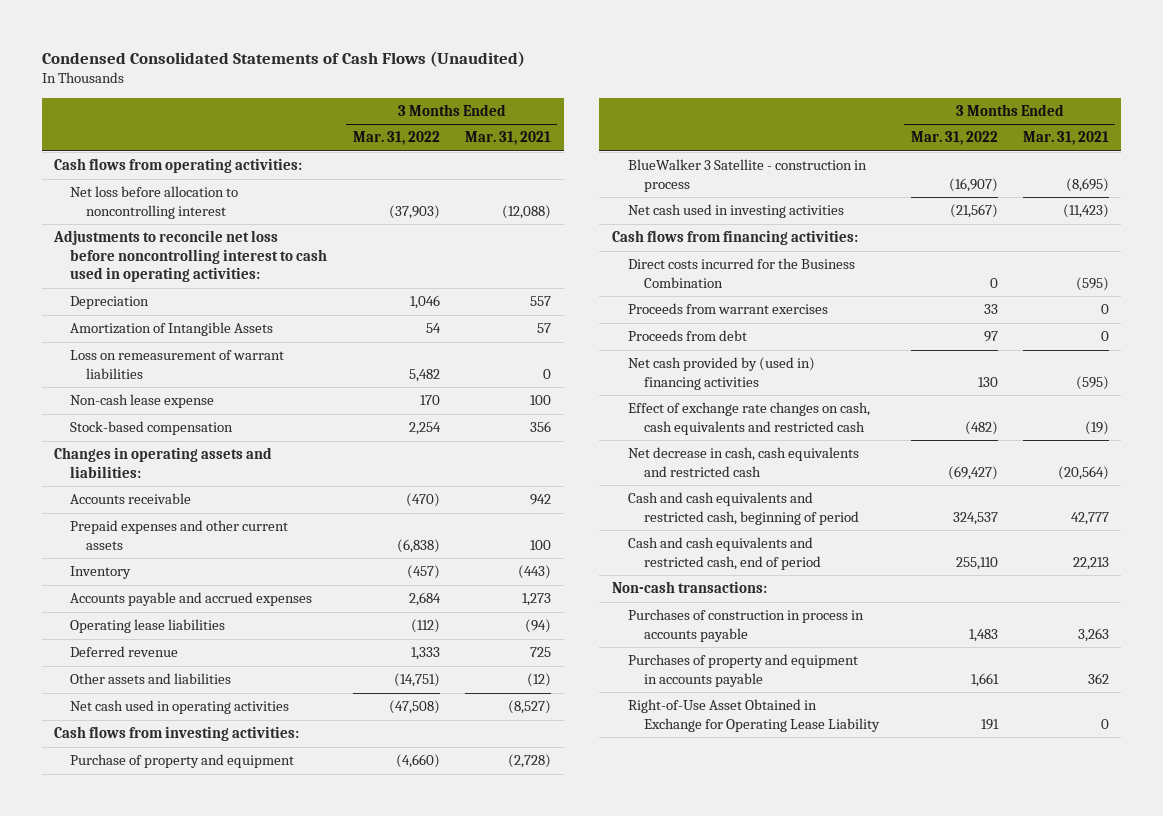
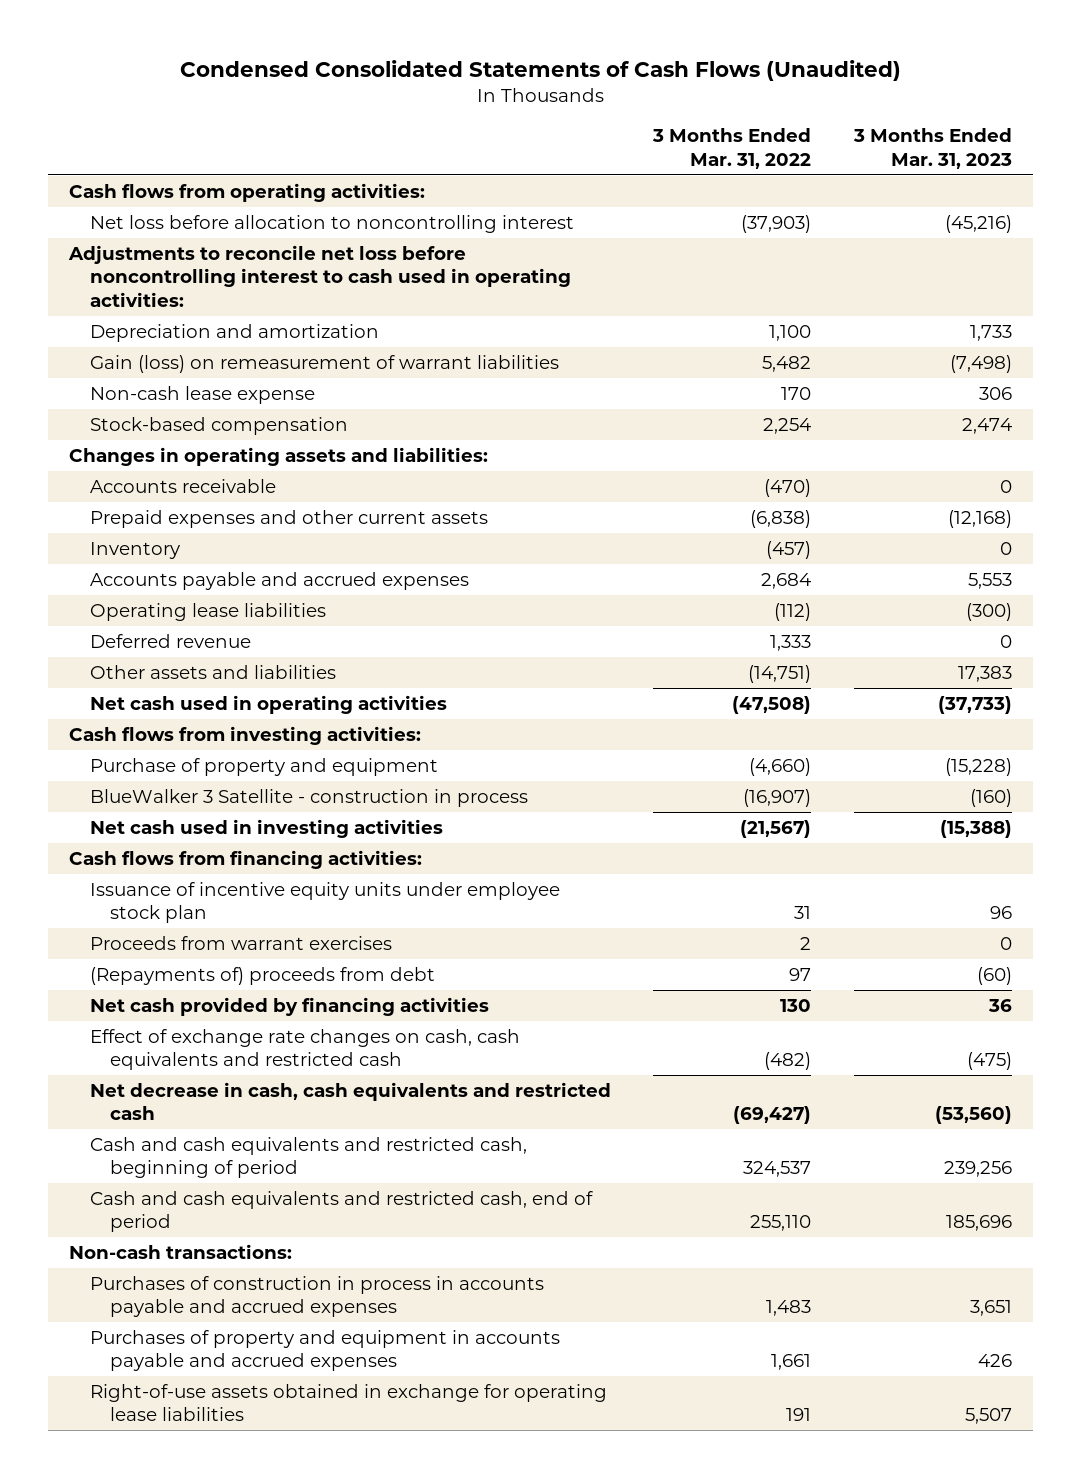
- | 3 Months Ended Mar. 31, 2022 | 3 Months Ended Mar. 31, 2021
+ | 3 Months Ended Mar. 31, 2022 | 3 Months Ended Mar. 31, 2023
- Depreciation | 1,046 | 557
- Amortization of Intangible Assets | 54 | 57
- Loss on remeasurement of warrant liabilities | 5,482 | 0
+ Depreciation and amortization | 1,100 | 1,733
+ Gain (loss) on remeasurement of warrant liabilities | 5,482 | (7,498)
- Direct costs incurred for the Business Combination | 0 | (595)
- Proceeds from warrant exercises | 33 | 0
- Proceeds from debt | 97 | 0
- Net cash provided by (used in) financing activities | 130 | (595)
+ Issuance of incentive equity units under employee stock plan | 31 | 96
+ Proceeds from warrant exercises | 2 | 0
+ (Repayments of) proceeds from debt | 97 | (60)
+ Net cash provided by financing activities | 130 | 36
- Purchases of construction in process in accounts payable | 1,483 | 3,263
- Purchases of property and equipment in accounts payable | 1,661 | 362
- Right-of-Use Asset Obtained in Exchange for Operating Lease Liability | 191 | 0
+ Purchases of construction in process in accounts payable and accrued expenses | 1,483 | 3,651
+ Purchases of property and equipment in accounts payable and accrued expenses | 1,661 | 426
+ Right-of-use assets obtained in exchange for operating lease liabilities | 191 | 5,507

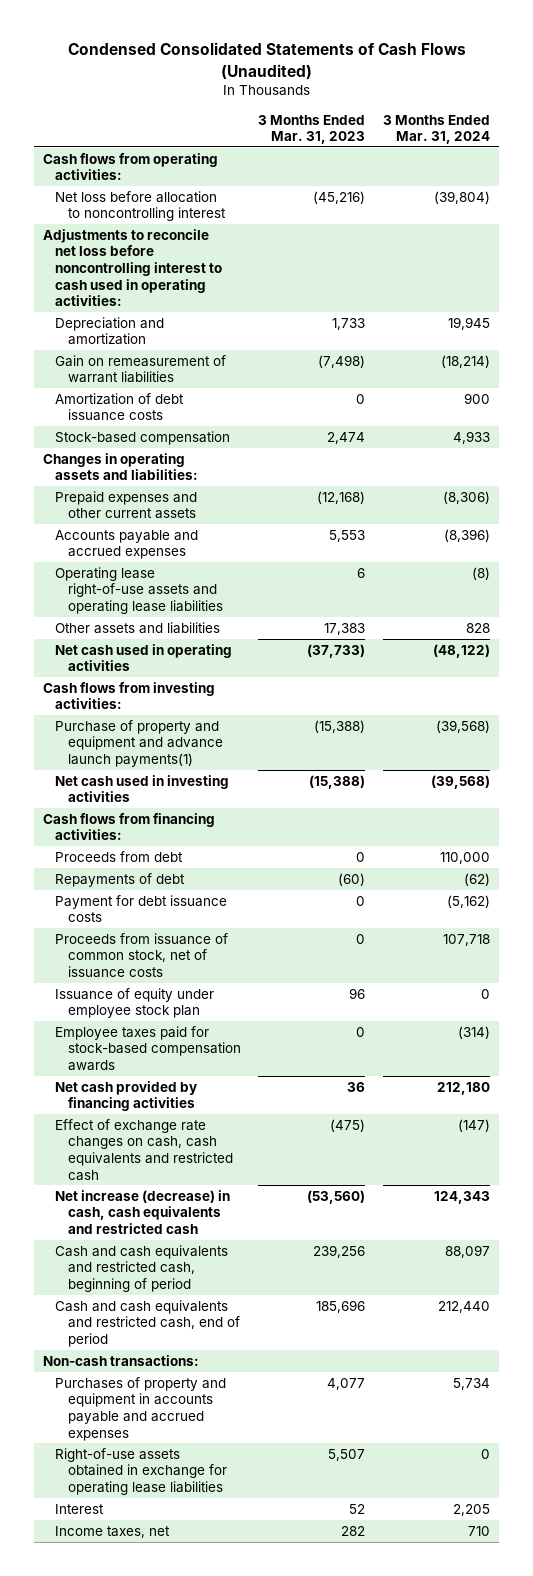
- | 3 Months Ended Mar. 31, 2022 | 3 Months Ended Mar. 31, 2023
+ | 3 Months Ended Mar. 31, 2023 | 3 Months Ended Mar. 31, 2024
- Gain (loss) on remeasurement of warrant liabilities | 5,482 | (7,498)
- Non-cash lease expense | 170 | 306
+ Gain on remeasurement of warrant liabilities | (7,498) | (18,214)
+ Amortization of debt issuance costs | 0 | 900
- Accounts receivable | (470) | 0
- Inventory | (457) | 0
- Operating lease liabilities | (112) | (300)
- Deferred revenue | 1,333 | 0
+ Operating lease right-of-use assets and operating lease liabilities | 6 | (8)
- Purchase of property and equipment | (4,660) | (15,228)
- BlueWalker 3 Satellite - construction in process | (16,907) | (160)
+ Purchase of property and equipment and advance launch payments(1) | (15,388) | (39,568)
- Issuance of incentive equity units under employee stock plan | 31 | 96
- Proceeds from warrant exercises | 2 | 0
- (Repayments of) proceeds from debt | 97 | (60)
+ Proceeds from debt | 0 | 110,000
+ Repayments of debt | (60) | (62)
+ Payment for debt issuance costs | 0 | (5,162)
+ Proceeds from issuance of common stock, net of issuance costs | 0 | 107,718
+ Issuance of equity under employee stock plan | 96 | 0
+ Employee taxes paid for stock-based compensation awards | 0 | (314)
- Net decrease in cash, cash equivalents and restricted cash | (69,427) | (53,560)
+ Net increase (decrease) in cash, cash equivalents and restricted cash | (53,560) | 124,343
- Purchases of construction in process in accounts payable and accrued expenses | 1,483 | 3,651
- Purchases of property and equipment in accounts payable and accrued expenses | 1,661 | 426
+ Purchases of property and equipment in accounts payable and accrued expenses | 4,077 | 5,734
+ Interest | 52 | 2,205
+ Income taxes, net | 282 | 710

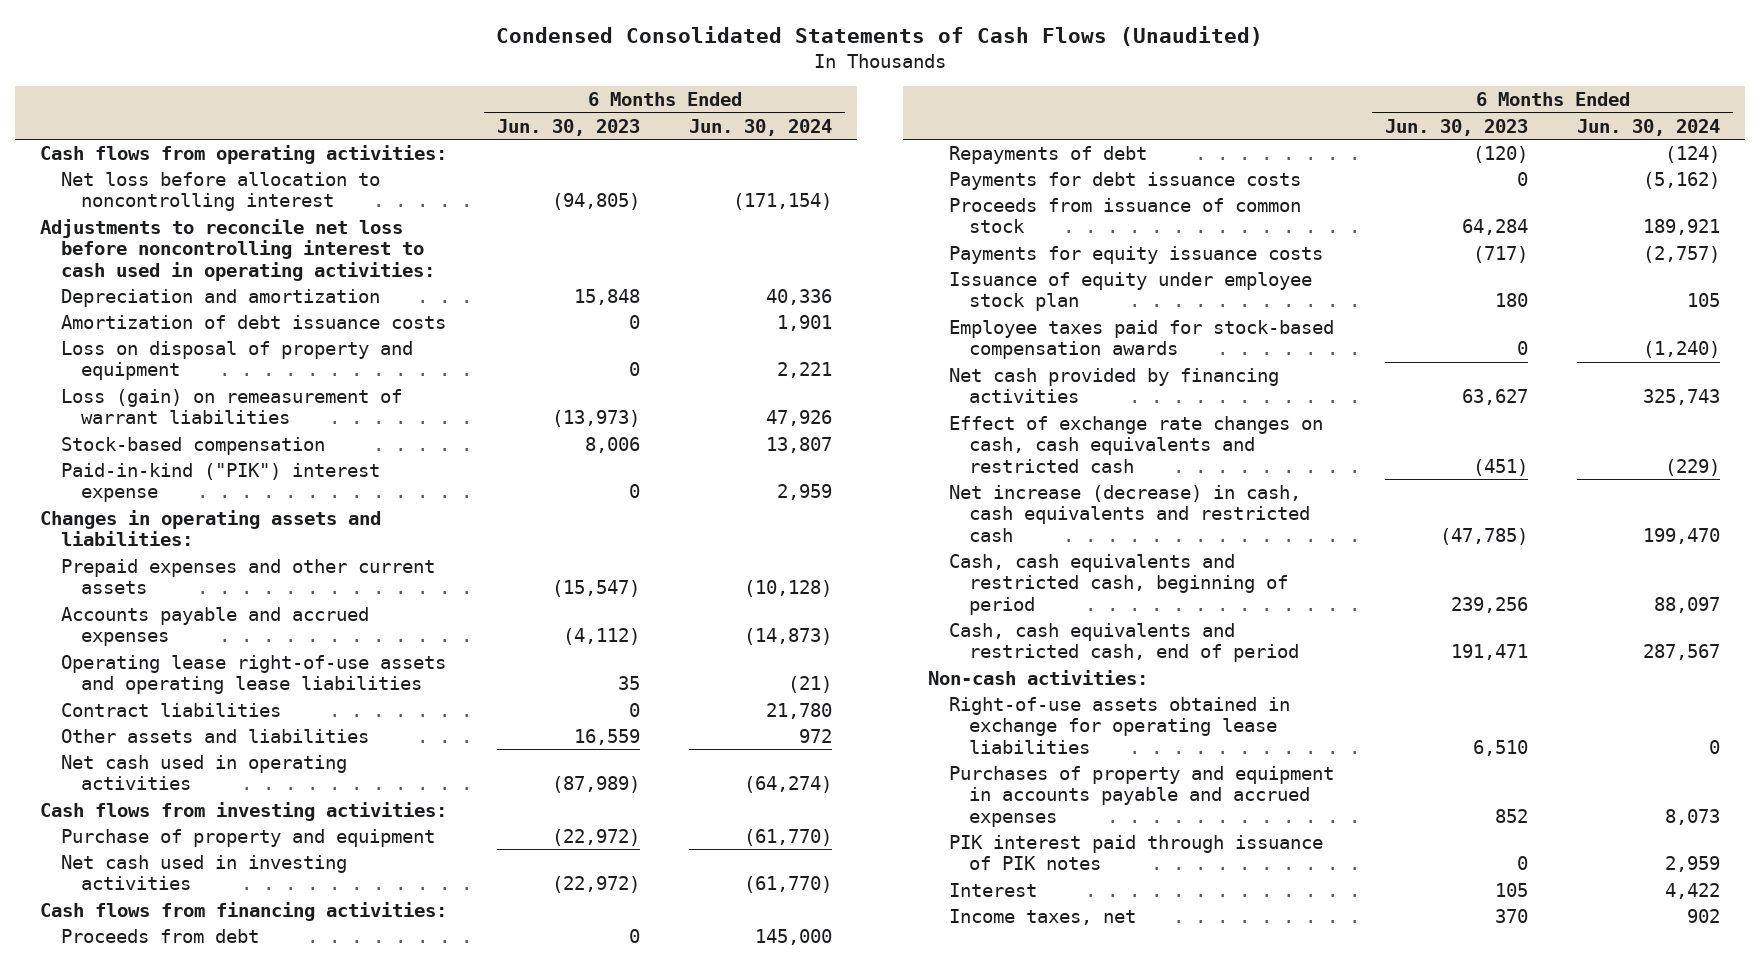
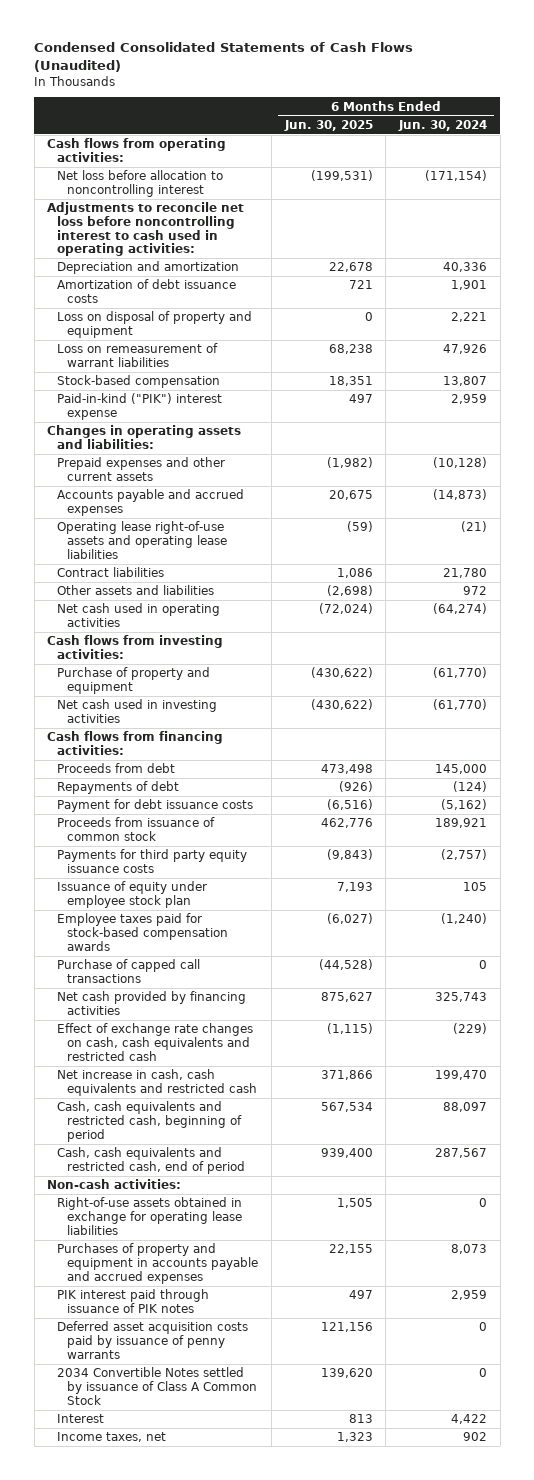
- | 6 Months Ended Jun. 30, 2023 | 6 Months Ended Jun. 30, 2024
+ | 6 Months Ended Jun. 30, 2025 | 6 Months Ended Jun. 30, 2024
- Loss (gain) on remeasurement of warrant liabilities | (13,973) | 47,926
+ Loss on remeasurement of warrant liabilities | 68,238 | 47,926
- Payments for debt issuance costs | 0 | (5,162)
+ Payment for debt issuance costs | (6,516) | (5,162)
- Payments for equity issuance costs | (717) | (2,757)
+ Payments for third party equity issuance costs | (9,843) | (2,757)
+ Purchase of capped call transactions | (44,528) | 0
- Net increase (decrease) in cash, cash equivalents and restricted cash | (47,785) | 199,470
+ Net increase in cash, cash equivalents and restricted cash | 371,866 | 199,470
+ Deferred asset acquisition costs paid by issuance of penny warrants | 121,156 | 0
+ 2034 Convertible Notes settled by issuance of Class A Common Stock | 139,620 | 0

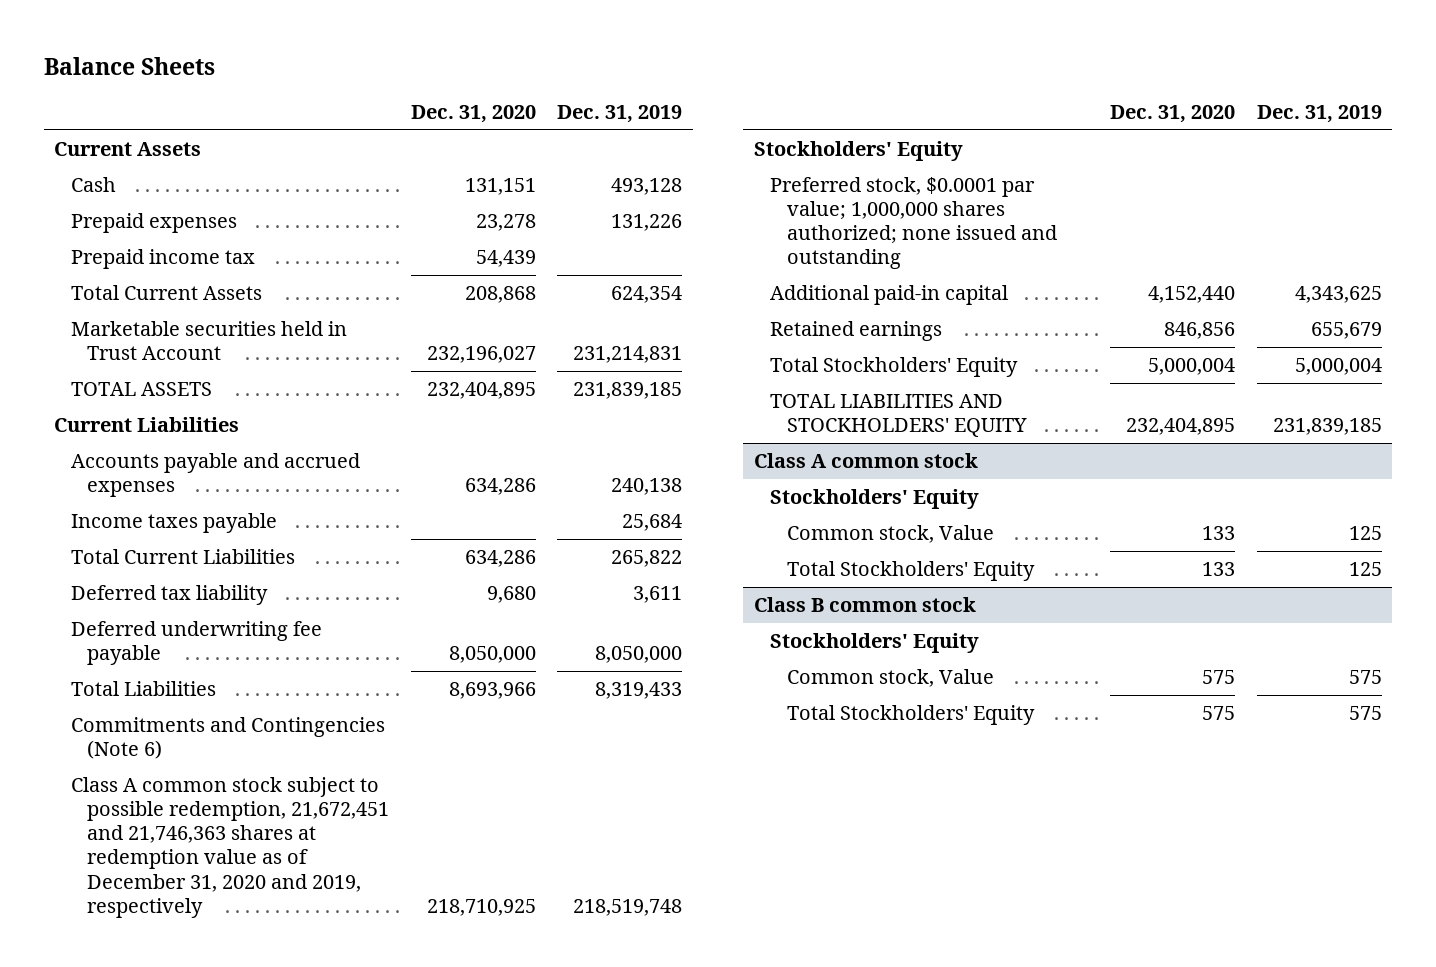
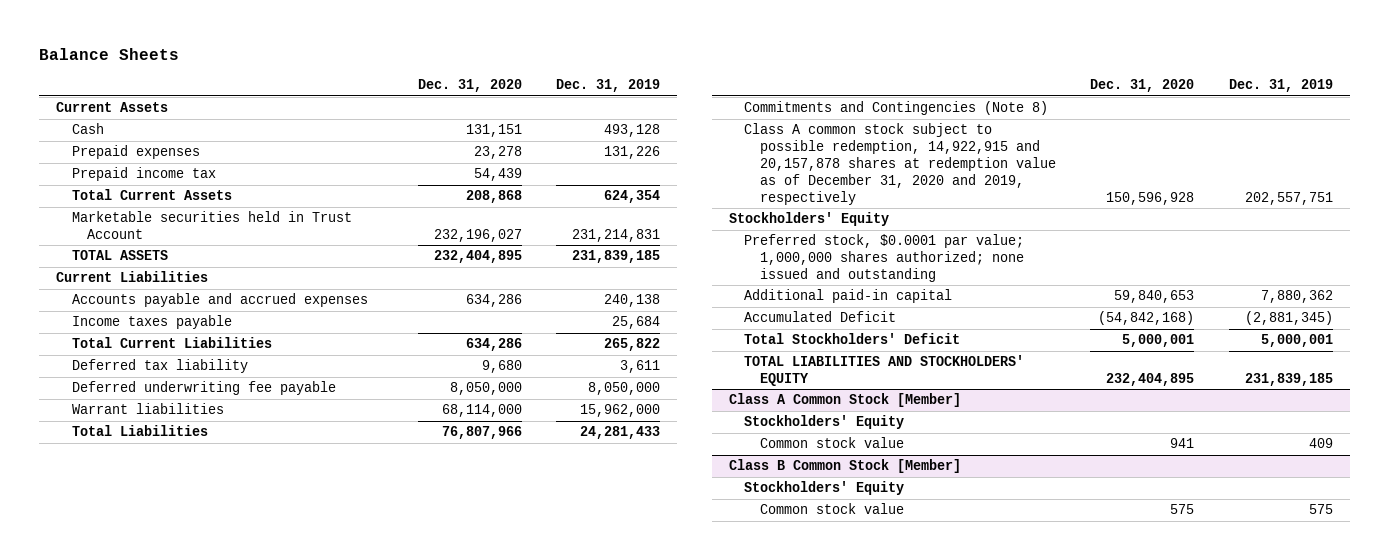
- Total Liabilities | 8,693,966 | 8,319,433
- Commitments and Contingencies (Note 6)
- Class A common stock subject to possible redemption, 21,672,451 and 21,746,363 shares at redemption value as of December 31, 2020 and 2019, respectively | 218,710,925 | 218,519,748
+ Warrant liabilities | 68,114,000 | 15,962,000
+ Total Liabilities | 76,807,966 | 24,281,433
+ Commitments and Contingencies (Note 8)
+ Class A common stock subject to possible redemption, 14,922,915 and 20,157,878 shares at redemption value as of December 31, 2020 and 2019, respectively | 150,596,928 | 202,557,751
- Additional paid-in capital | 4,152,440 | 4,343,625
- Retained earnings | 846,856 | 655,679
- Total Stockholders' Equity | 5,000,004 | 5,000,004
+ Additional paid-in capital | 59,840,653 | 7,880,362
+ Accumulated Deficit | (54,842,168) | (2,881,345)
+ Total Stockholders' Deficit | 5,000,001 | 5,000,001
- Class A common stock
+ Class A Common Stock [Member]
- Common stock, Value | 133 | 125
- Total Stockholders' Equity | 133 | 125
- Class B common stock
+ Common stock value | 941 | 409
+ Class B Common Stock [Member]
- Common stock, Value | 575 | 575
- Total Stockholders' Equity | 575 | 575
+ Common stock value | 575 | 575

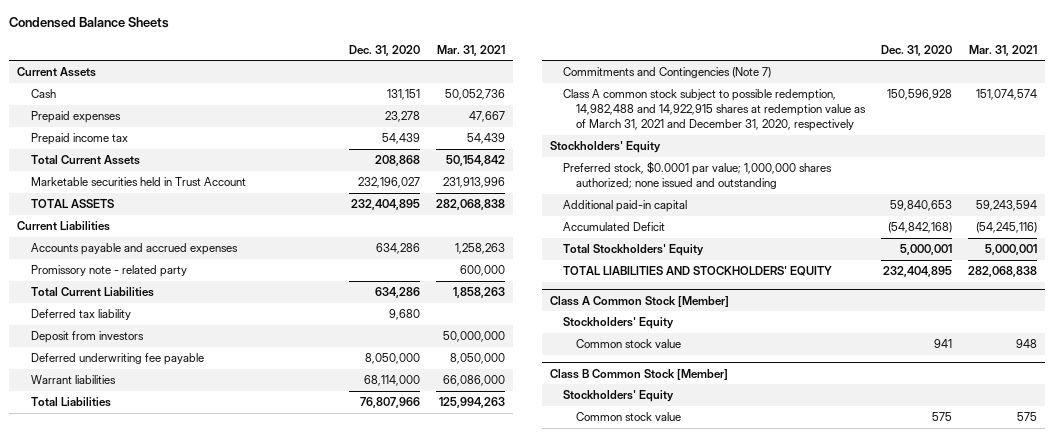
- Balance Sheets
+ Condensed Balance Sheets
- | Dec. 31, 2020 | Dec. 31, 2019
+ | Dec. 31, 2020 | Mar. 31, 2021
- Income taxes payable | | 25,684
+ Promissory note - related party | | 600,000
+ Deposit from investors | | 50,000,000
- Commitments and Contingencies (Note 8)
- Class A common stock subject to possible redemption, 14,922,915 and 20,157,878 shares at redemption value as of December 31, 2020 and 2019, respectively | 150,596,928 | 202,557,751
+ Commitments and Contingencies (Note 7)
+ Class A common stock subject to possible redemption, 14,982,488 and 14,922,915 shares at redemption value as of March 31, 2021 and December 31, 2020, respectively | 150,596,928 | 151,074,574
- Preferred stock, $0.0001 par value; 1,000,000 shares authorized; none issued and outstanding
+ Preferred stock, $0.0001 par value; 1,000,000 shares authorized; none issued and outstanding
- Total Stockholders' Deficit | 5,000,001 | 5,000,001
+ Total Stockholders' Equity | 5,000,001 | 5,000,001

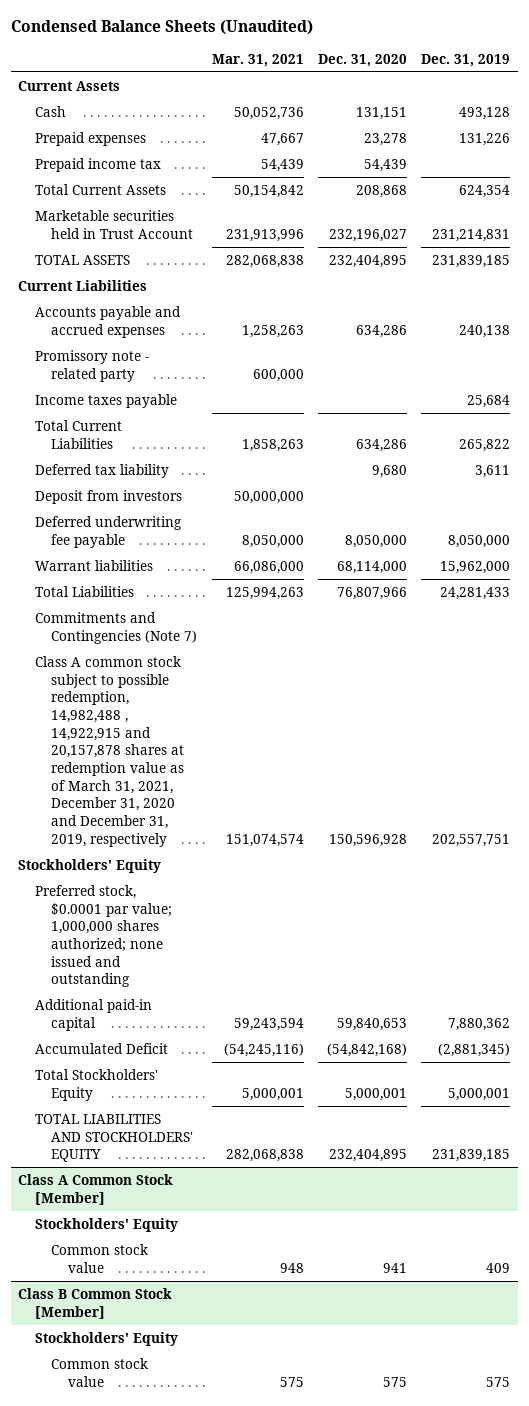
- Condensed Balance Sheets
+ Condensed Balance Sheets (Unaudited)
- | Dec. 31, 2020 | Mar. 31, 2021
+ | Mar. 31, 2021 | Dec. 31, 2020 | Dec. 31, 2019
+ Income taxes payable | | | 25,684
- Class A common stock subject to possible redemption, 14,982,488 and 14,922,915 shares at redemption value as of March 31, 2021 and December 31, 2020, respectively | 150,596,928 | 151,074,574
+ Class A common stock subject to possible redemption, 14,982,488 , 14,922,915 and 20,157,878 shares at redemption value as of March 31, 2021, December 31, 2020 and December 31, 2019, respectively | 151,074,574 | 150,596,928 | 202,557,751

